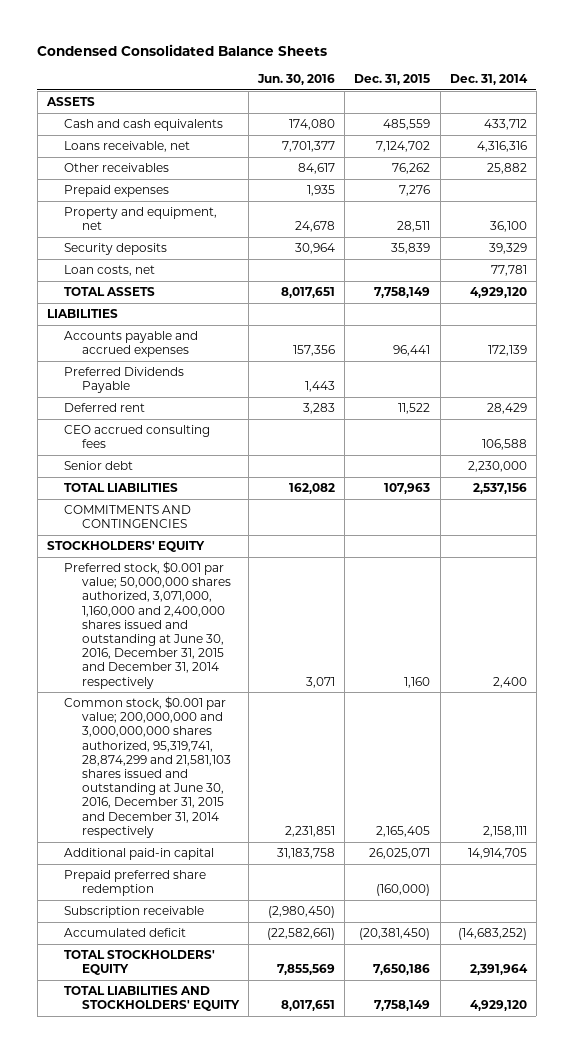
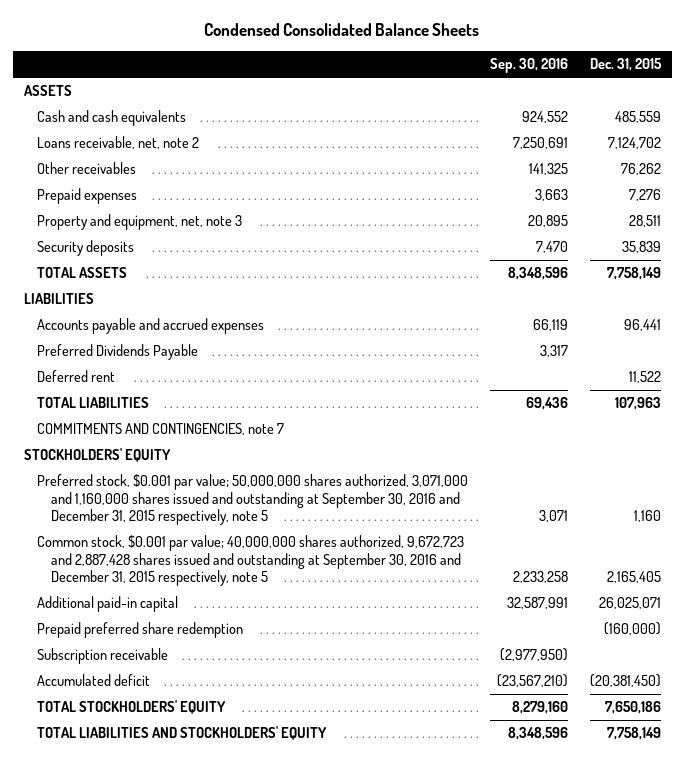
- | Jun. 30, 2016 | Dec. 31, 2015 | Dec. 31, 2014
+ | Sep. 30, 2016 | Dec. 31, 2015
- Loans receivable, net | 7,701,377 | 7,124,702 | 4,316,316
+ Loans receivable, net, note 2 | 7,250,691 | 7,124,702
- Property and equipment, net | 24,678 | 28,511 | 36,100
+ Property and equipment, net, note 3 | 20,895 | 28,511
- Loan costs, net | | | 77,781
- CEO accrued consulting fees | | | 106,588
- Senior debt | | | 2,230,000
- COMMITMENTS AND CONTINGENCIES
+ COMMITMENTS AND CONTINGENCIES, note 7
- Preferred stock, $0.001 par value; 50,000,000 shares authorized, 3,071,000, 1,160,000 and 2,400,000 shares issued and outstanding at June 30, 2016, December 31, 2015 and December 31, 2014 respectively | 3,071 | 1,160 | 2,400
- Common stock, $0.001 par value; 200,000,000 and 3,000,000,000 shares authorized, 95,319,741, 28,874,299 and 21,581,103 shares issued and outstanding at June 30, 2016, December 31, 2015 and December 31, 2014 respectively | 2,231,851 | 2,165,405 | 2,158,111
+ Preferred stock, $0.001 par value; 50,000,000 shares authorized, 3,071,000 and 1,160,000 shares issued and outstanding at September 30, 2016 and December 31, 2015 respectively, note 5 | 3,071 | 1,160
+ Common stock, $0.001 par value; 40,000,000 shares authorized, 9,672,723 and 2,887,428 shares issued and outstanding at September 30, 2016 and December 31, 2015 respectively, note 5 | 2,233,258 | 2,165,405

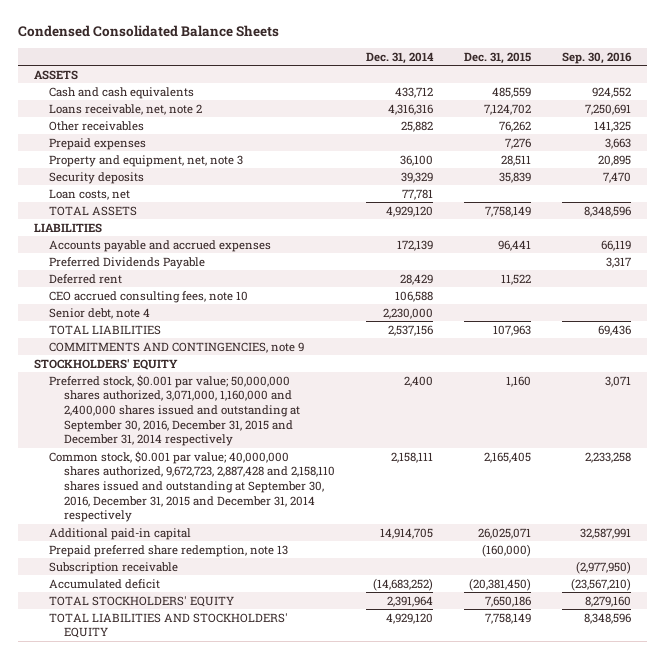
- | Sep. 30, 2016 | Dec. 31, 2015
+ | Dec. 31, 2014 | Dec. 31, 2015 | Sep. 30, 2016
+ Loan costs, net | 77,781 | |
+ CEO accrued consulting fees, note 10 | 106,588 | |
+ Senior debt, note 4 | 2,230,000 | |
- COMMITMENTS AND CONTINGENCIES, note 7
+ COMMITMENTS AND CONTINGENCIES, note 9
- Preferred stock, $0.001 par value; 50,000,000 shares authorized, 3,071,000 and 1,160,000 shares issued and outstanding at September 30, 2016 and December 31, 2015 respectively, note 5 | 3,071 | 1,160
- Common stock, $0.001 par value; 40,000,000 shares authorized, 9,672,723 and 2,887,428 shares issued and outstanding at September 30, 2016 and December 31, 2015 respectively, note 5 | 2,233,258 | 2,165,405
+ Preferred stock, $0.001 par value; 50,000,000 shares authorized, 3,071,000, 1,160,000 and 2,400,000 shares issued and outstanding at September 30, 2016, December 31, 2015 and December 31, 2014 respectively | 2,400 | 1,160 | 3,071
+ Common stock, $0.001 par value; 40,000,000 shares authorized, 9,672,723, 2,887,428 and 2,158,110 shares issued and outstanding at September 30, 2016, December 31, 2015 and December 31, 2014 respectively | 2,158,111 | 2,165,405 | 2,233,258
- Prepaid preferred share redemption | | (160,000)
+ Prepaid preferred share redemption, note 13 | | (160,000) |

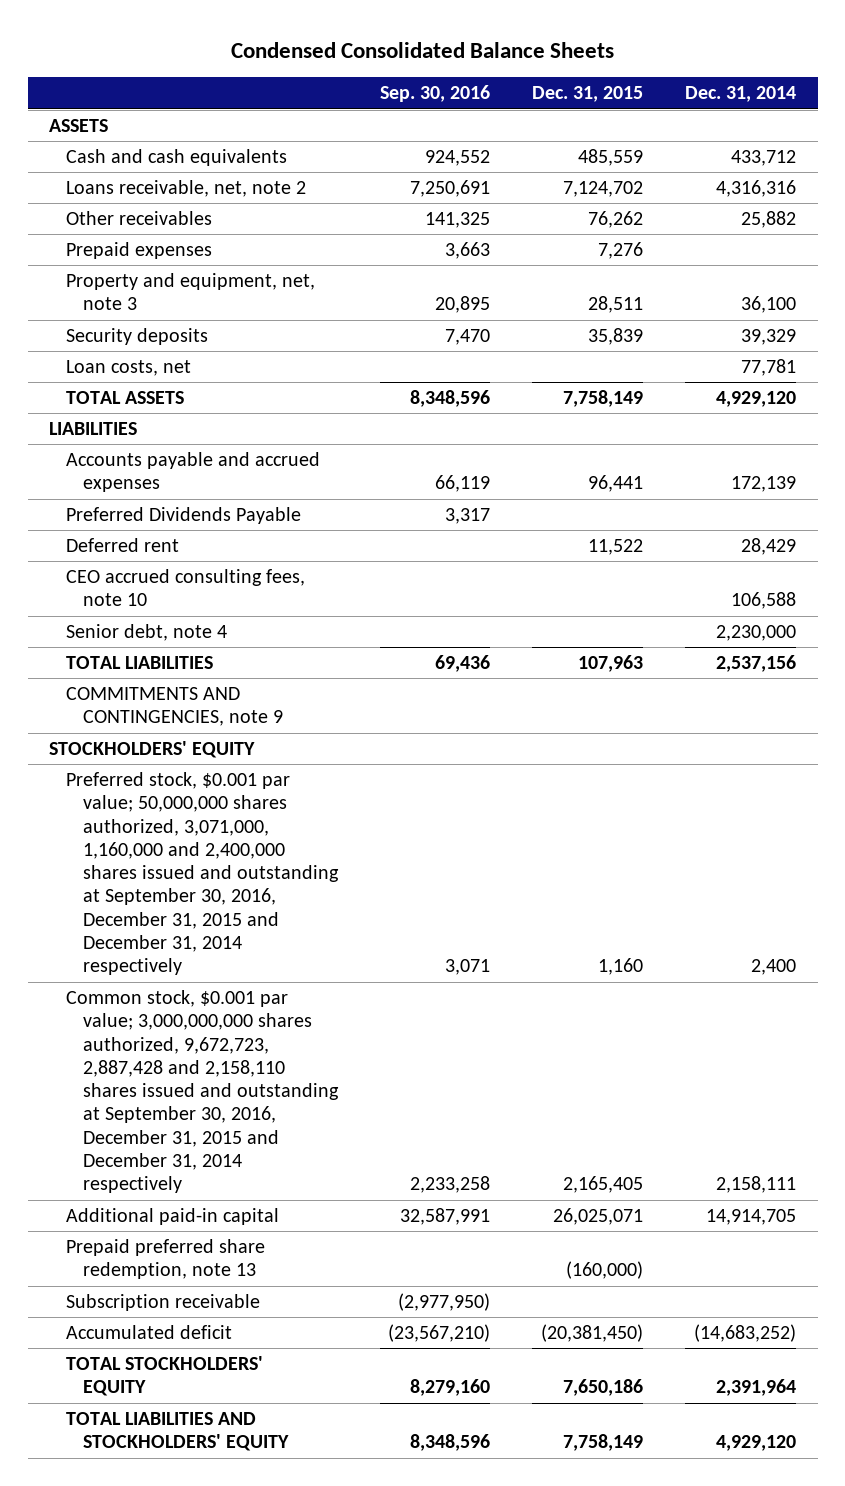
- | Dec. 31, 2014 | Dec. 31, 2015 | Sep. 30, 2016
+ | Sep. 30, 2016 | Dec. 31, 2015 | Dec. 31, 2014
- Common stock, $0.001 par value; 40,000,000 shares authorized, 9,672,723, 2,887,428 and 2,158,110 shares issued and outstanding at September 30, 2016, December 31, 2015 and December 31, 2014 respectively | 2,158,111 | 2,165,405 | 2,233,258
+ Common stock, $0.001 par value; 3,000,000,000 shares authorized, 9,672,723, 2,887,428 and 2,158,110 shares issued and outstanding at September 30, 2016, December 31, 2015 and December 31, 2014 respectively | 2,233,258 | 2,165,405 | 2,158,111

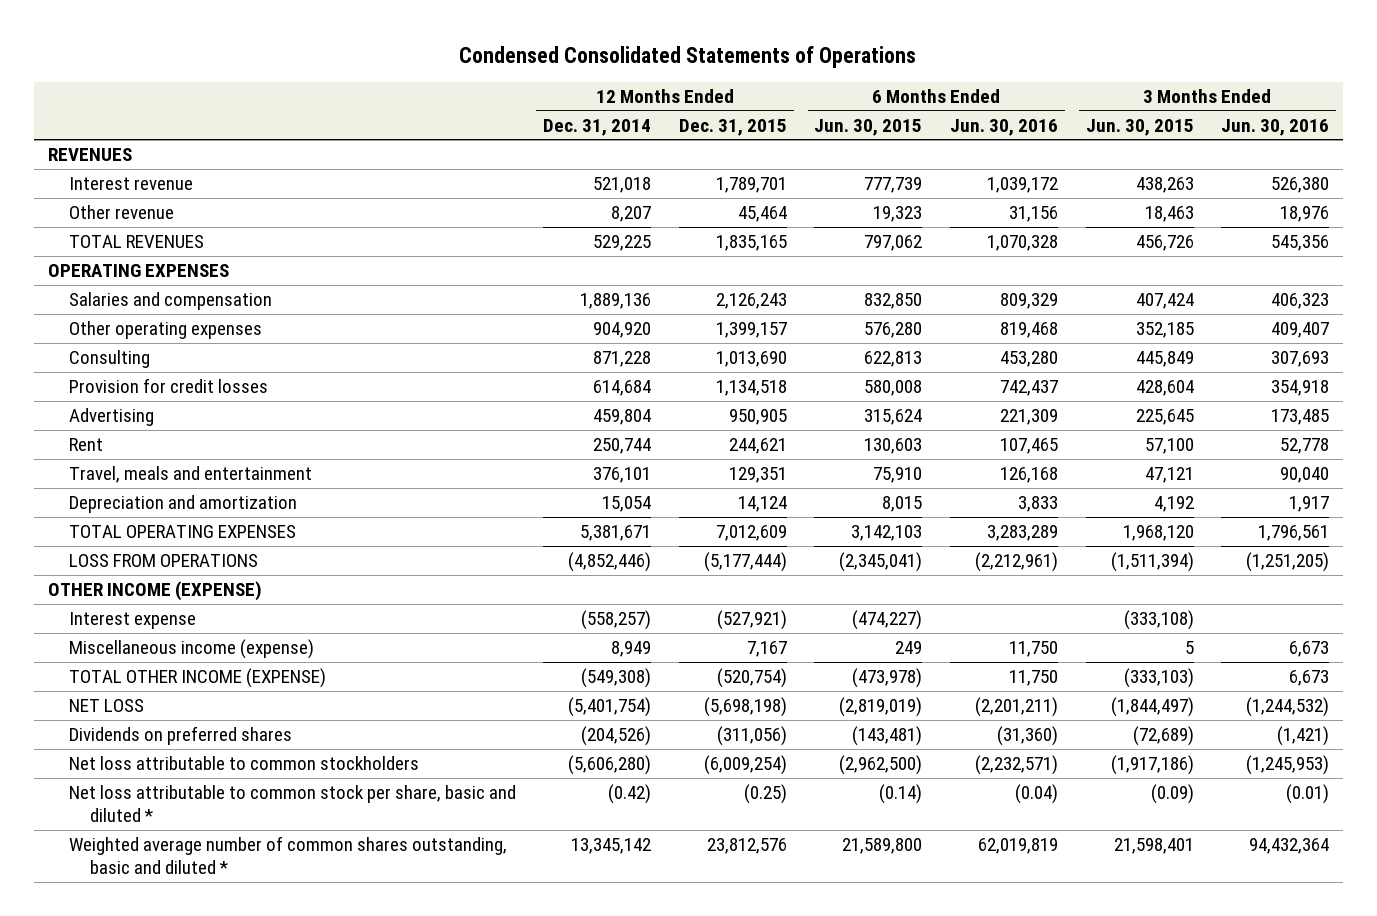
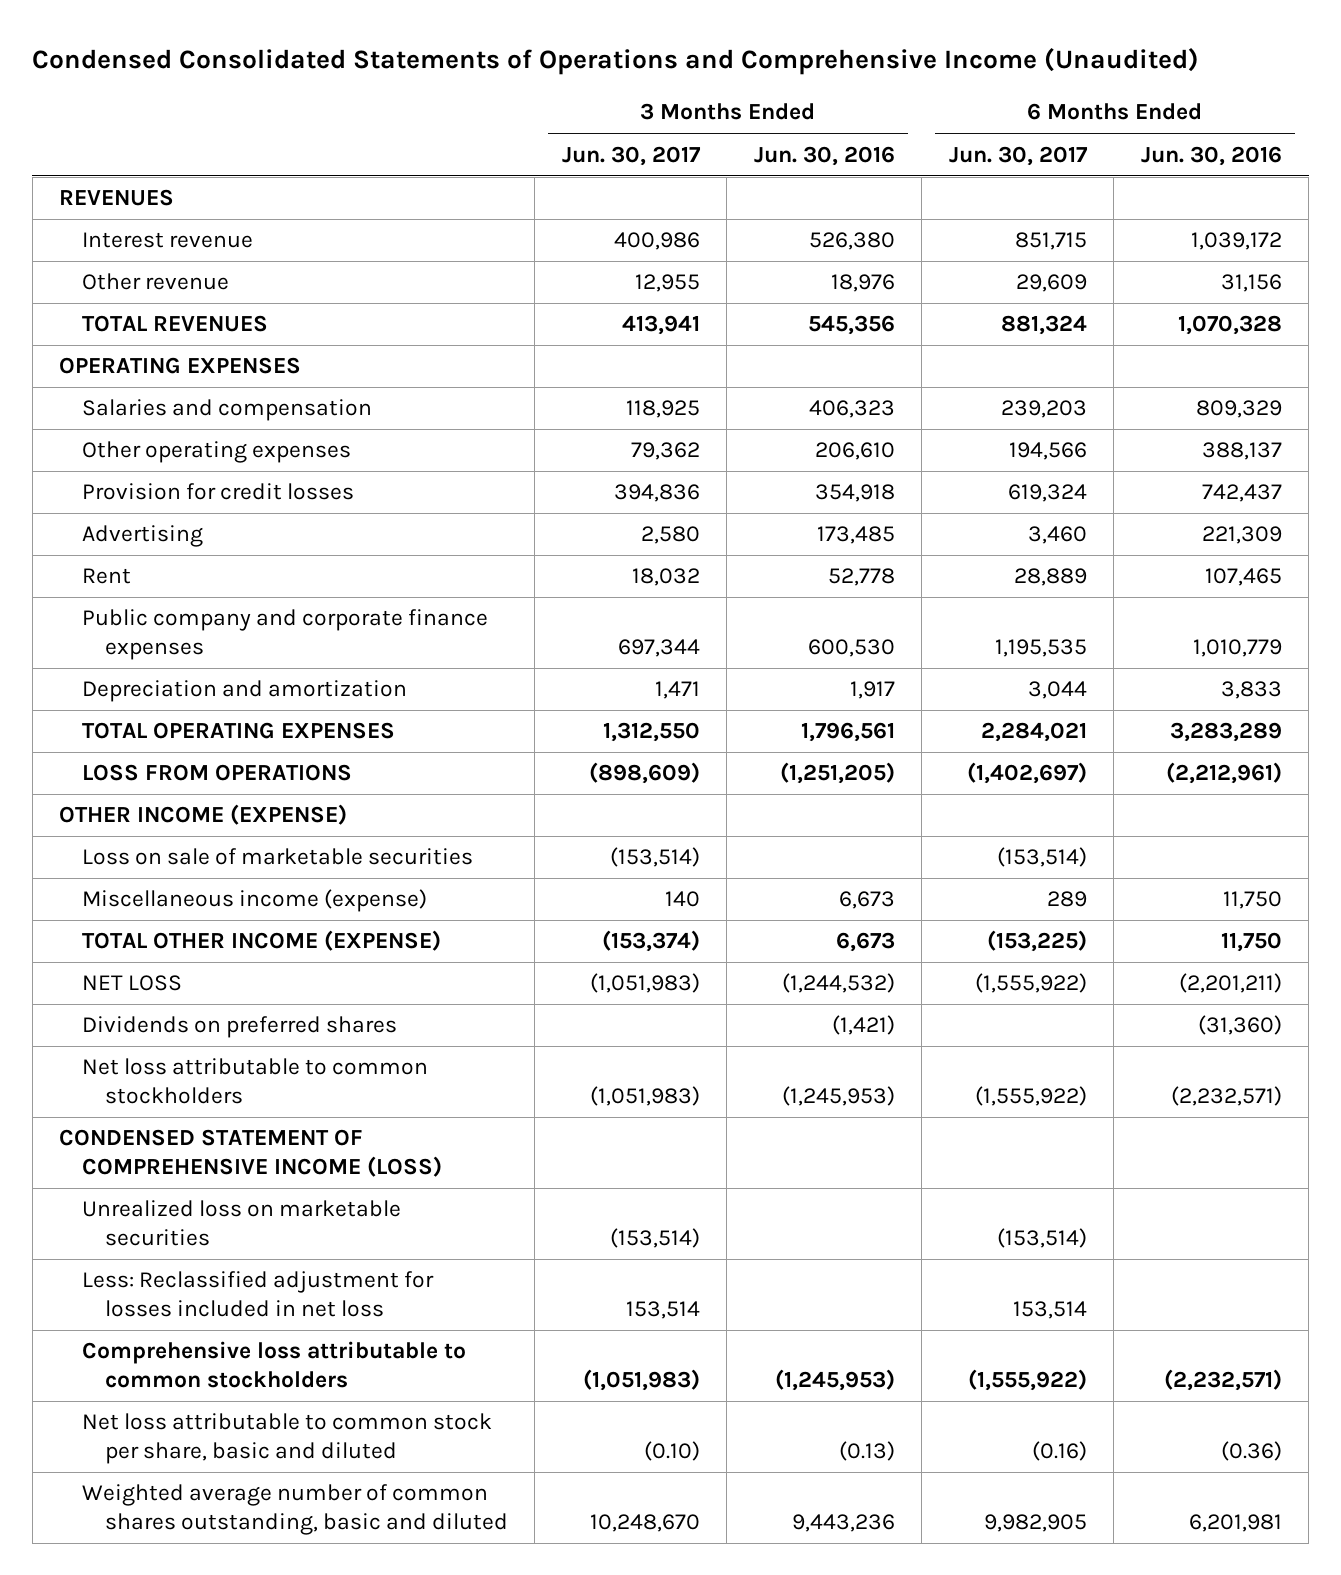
- Condensed Consolidated Statements of Operations
+ Condensed Consolidated Statements of Operations and Comprehensive Income (Unaudited)
- | 12 Months Ended Dec. 31, 2014 | 12 Months Ended Dec. 31, 2015 | 6 Months Ended Jun. 30, 2015 | 6 Months Ended Jun. 30, 2016 | 3 Months Ended Jun. 30, 2015 | 3 Months Ended Jun. 30, 2016
+ | 3 Months Ended Jun. 30, 2017 | 3 Months Ended Jun. 30, 2016 | 6 Months Ended Jun. 30, 2017 | 6 Months Ended Jun. 30, 2016
- Other operating expenses | 904,920 | 1,399,157 | 576,280 | 819,468 | 352,185 | 409,407
- Consulting | 871,228 | 1,013,690 | 622,813 | 453,280 | 445,849 | 307,693
+ Other operating expenses | 79,362 | 206,610 | 194,566 | 388,137
- Travel, meals and entertainment | 376,101 | 129,351 | 75,910 | 126,168 | 47,121 | 90,040
+ Public company and corporate finance expenses | 697,344 | 600,530 | 1,195,535 | 1,010,779
- Interest expense | (558,257) | (527,921) | (474,227) | | (333,108) |
+ Loss on sale of marketable securities | (153,514) | | (153,514) |
- Net loss attributable to common stock per share, basic and diluted * | (0.42) | (0.25) | (0.14) | (0.04) | (0.09) | (0.01)
- Weighted average number of common shares outstanding, basic and diluted * | 13,345,142 | 23,812,576 | 21,589,800 | 62,019,819 | 21,598,401 | 94,432,364
+ CONDENSED STATEMENT OF COMPREHENSIVE INCOME (LOSS)
+ Unrealized loss on marketable securities | (153,514) | | (153,514) |
+ Less: Reclassified adjustment for losses included in net loss | 153,514 | | 153,514 |
+ Comprehensive loss attributable to common stockholders | (1,051,983) | (1,245,953) | (1,555,922) | (2,232,571)
+ Net loss attributable to common stock per share, basic and diluted | (0.10) | (0.13) | (0.16) | (0.36)
+ Weighted average number of common shares outstanding, basic and diluted | 10,248,670 | 9,443,236 | 9,982,905 | 6,201,981

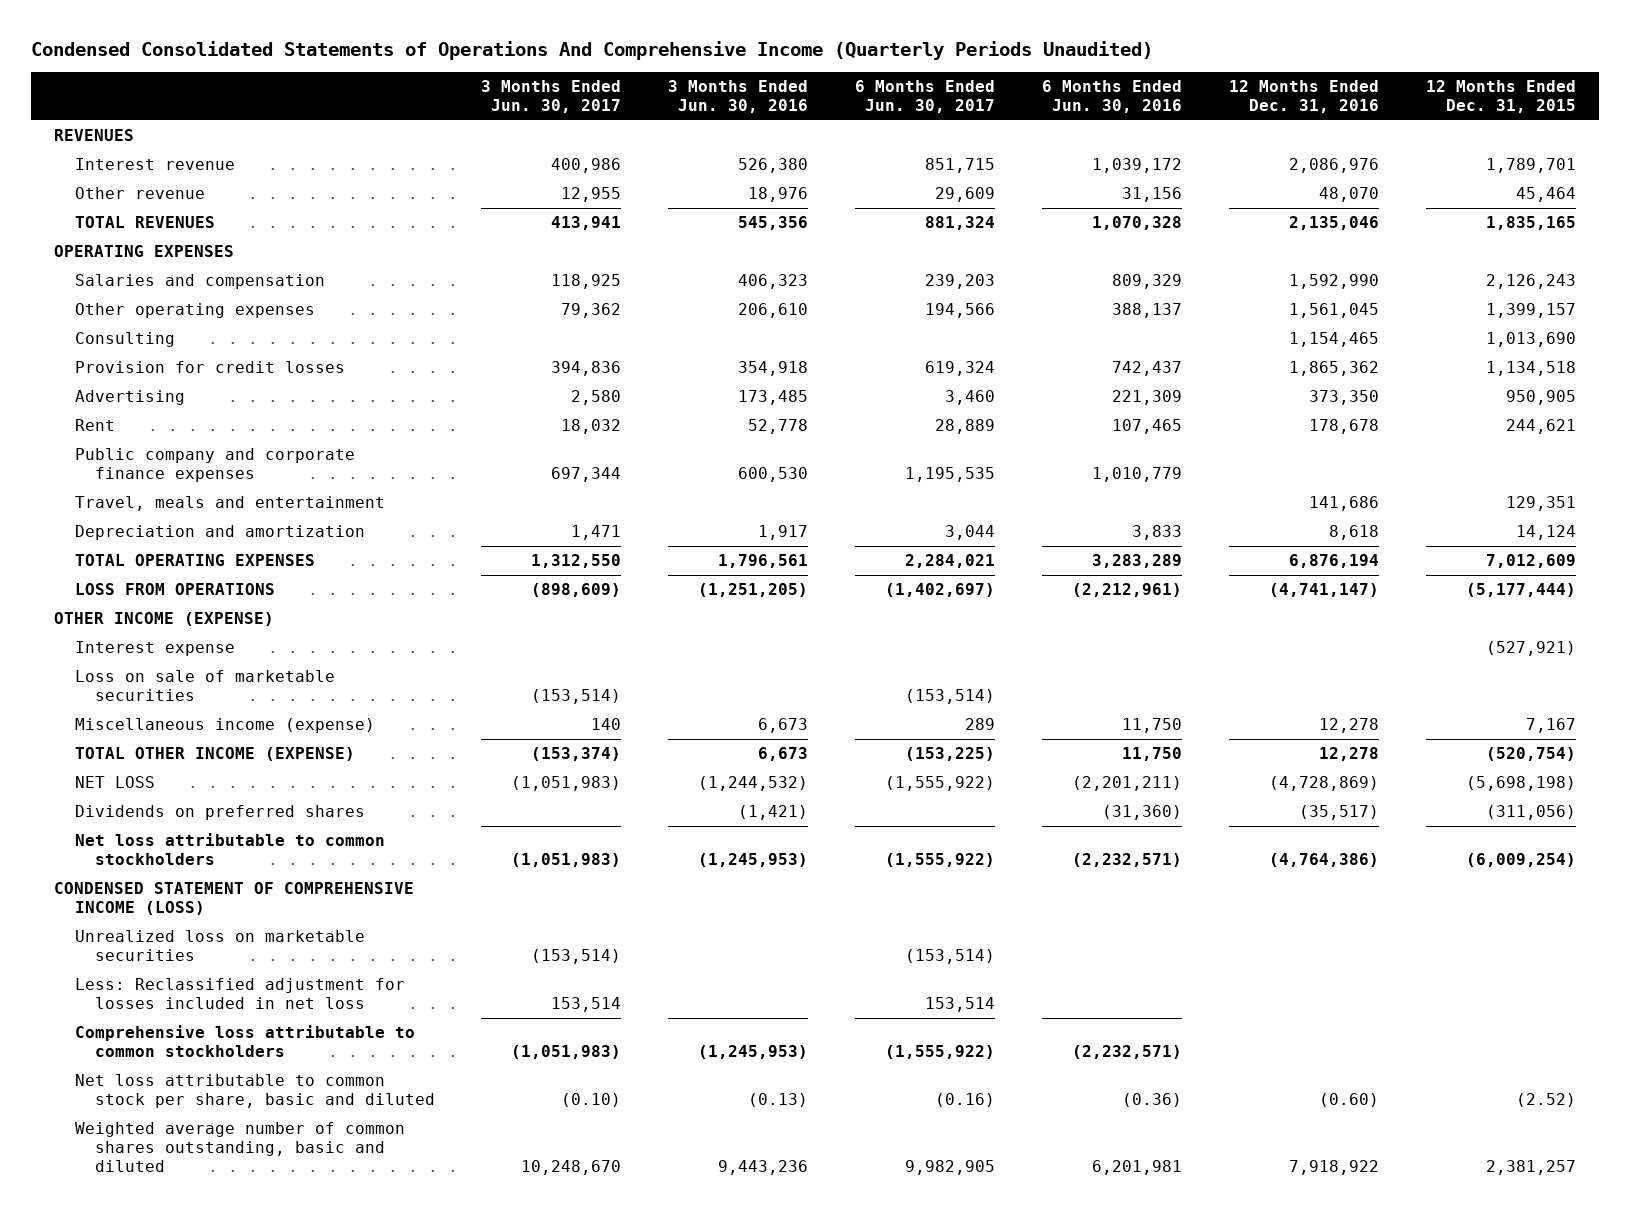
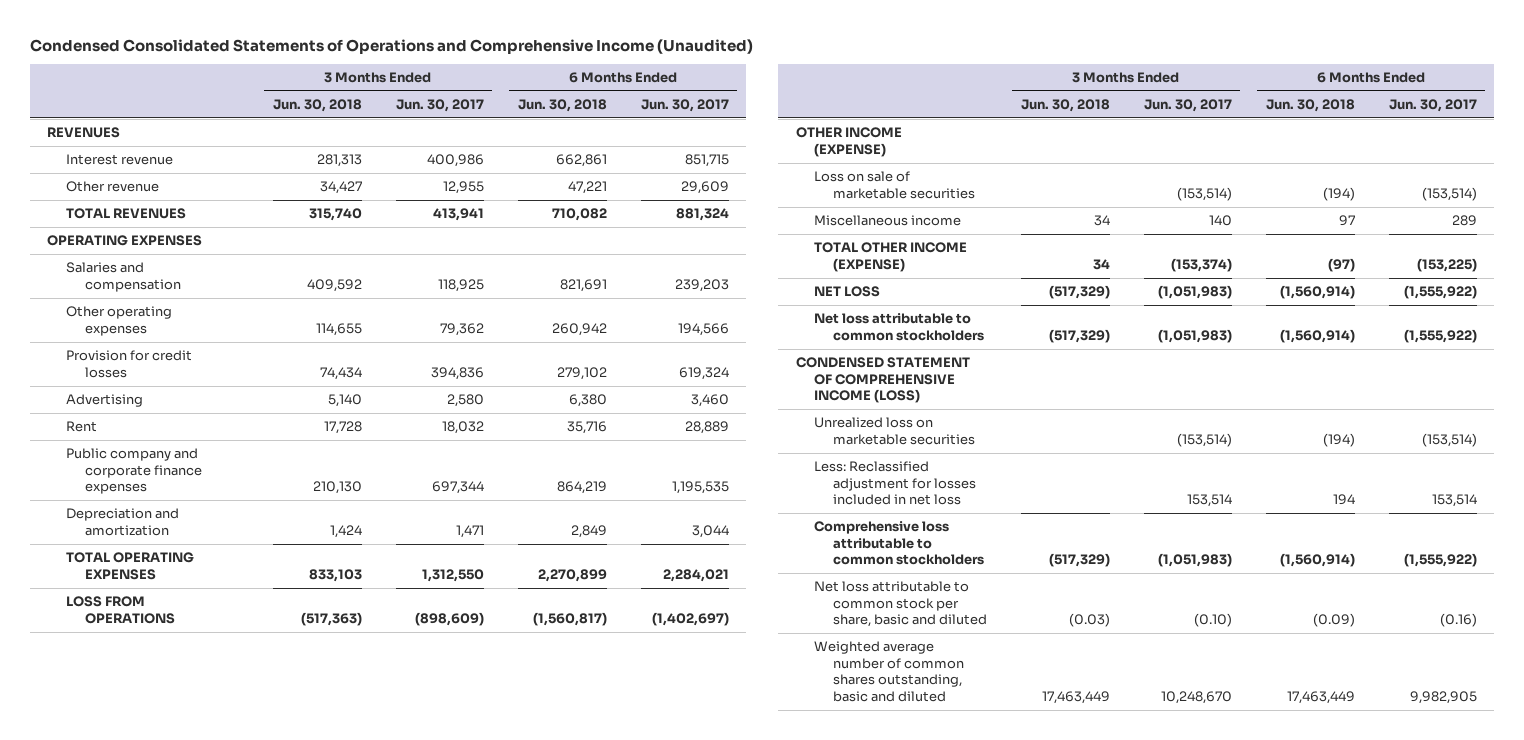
- Condensed Consolidated Statements of Operations And Comprehensive Income (Quarterly Periods Unaudited)
+ Condensed Consolidated Statements of Operations and Comprehensive Income (Unaudited)
- | 3 Months Ended Jun. 30, 2017 | 3 Months Ended Jun. 30, 2016 | 6 Months Ended Jun. 30, 2017 | 6 Months Ended Jun. 30, 2016 | 12 Months Ended Dec. 31, 2016 | 12 Months Ended Dec. 31, 2015
+ | 3 Months Ended Jun. 30, 2018 | 3 Months Ended Jun. 30, 2017 | 6 Months Ended Jun. 30, 2018 | 6 Months Ended Jun. 30, 2017
- Consulting | | | | | 1,154,465 | 1,013,690
- Travel, meals and entertainment | | | | | 141,686 | 129,351
- Interest expense | | | | | | (527,921)
- Miscellaneous income (expense) | 140 | 6,673 | 289 | 11,750 | 12,278 | 7,167
+ Miscellaneous income | 34 | 140 | 97 | 289
- Dividends on preferred shares | | (1,421) | | (31,360) | (35,517) | (311,056)

